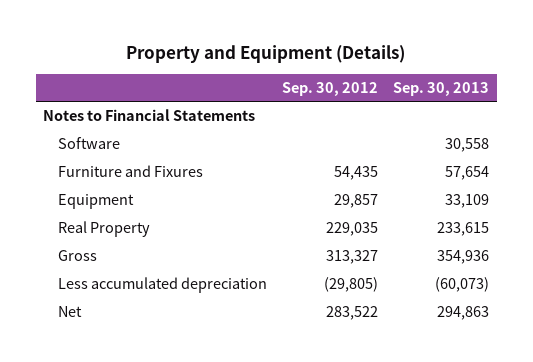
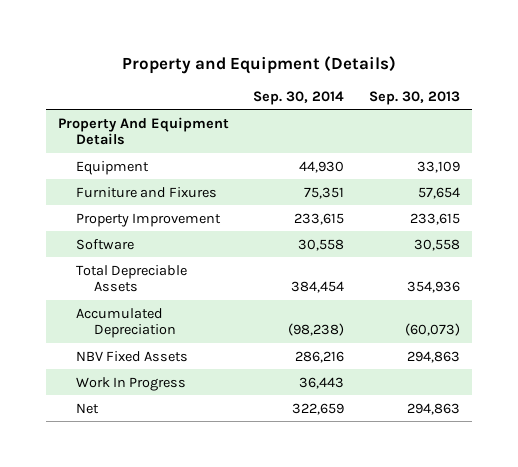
- | Sep. 30, 2012 | Sep. 30, 2013
+ | Sep. 30, 2014 | Sep. 30, 2013
- Notes to Financial Statements
+ Property And Equipment Details
- Real Property | 229,035 | 233,615
- Gross | 313,327 | 354,936
- Less accumulated depreciation | (29,805) | (60,073)
moved down: Furniture and Fixures | 75,351 | 57,654
+ Property Improvement | 233,615 | 233,615
moved down: Software | 30,558 | 30,558
+ Total Depreciable Assets | 384,454 | 354,936
+ Accumulated Depreciation | (98,238) | (60,073)
+ NBV Fixed Assets | 286,216 | 294,863
+ Work In Progress | 36,443 |

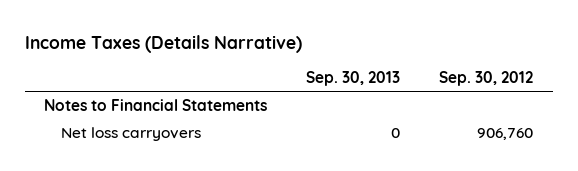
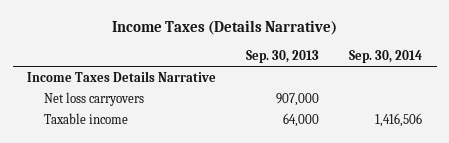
- | Sep. 30, 2013 | Sep. 30, 2012
+ | Sep. 30, 2013 | Sep. 30, 2014
- Notes to Financial Statements
- Net loss carryovers | 0 | 906,760
+ Income Taxes Details Narrative
+ Net loss carryovers | 907,000 |
+ Taxable income | 64,000 | 1,416,506

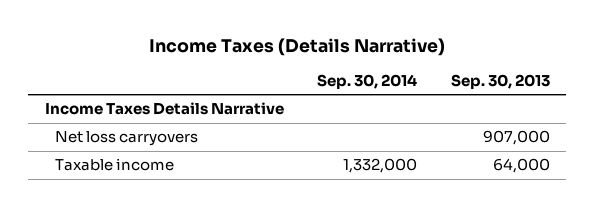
- | Sep. 30, 2013 | Sep. 30, 2014
+ | Sep. 30, 2014 | Sep. 30, 2013
- Taxable income | 64,000 | 1,416,506
+ Taxable income | 1,332,000 | 64,000

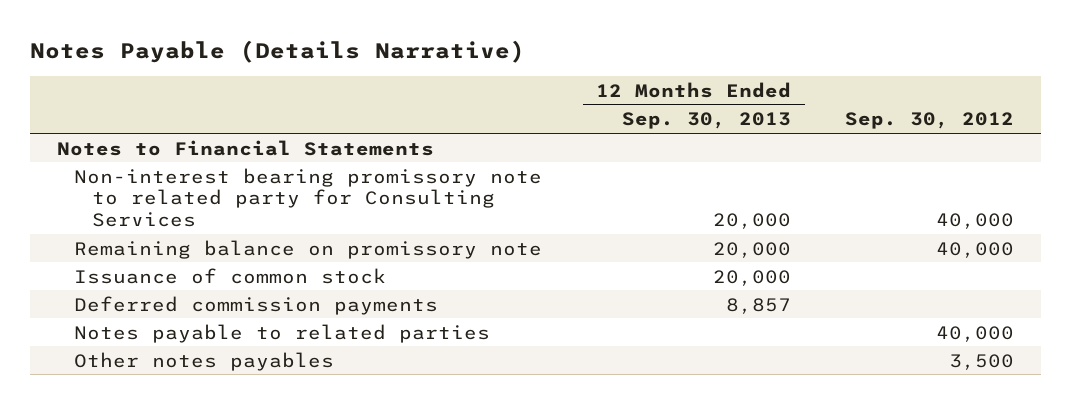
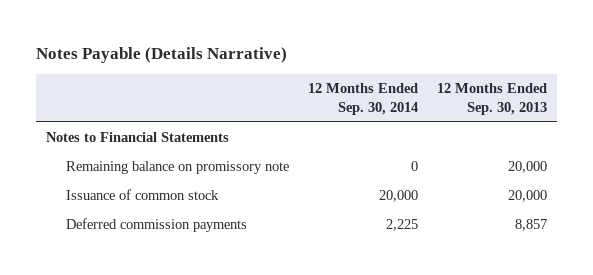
- | 12 Months Ended Sep. 30, 2013 | Sep. 30, 2012
+ | 12 Months Ended Sep. 30, 2014 | 12 Months Ended Sep. 30, 2013
- Non-interest bearing promissory note to related party for Consulting Services | 20,000 | 40,000
- Notes payable to related parties | | 40,000
- Other notes payables | | 3,500

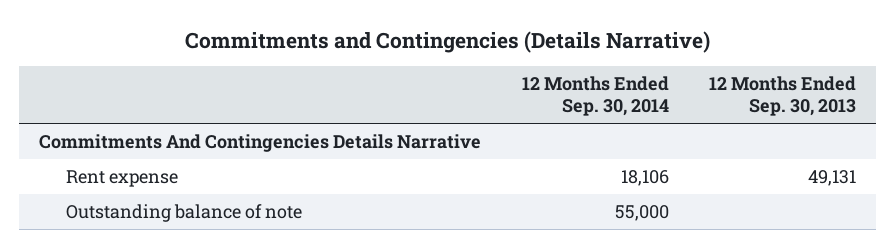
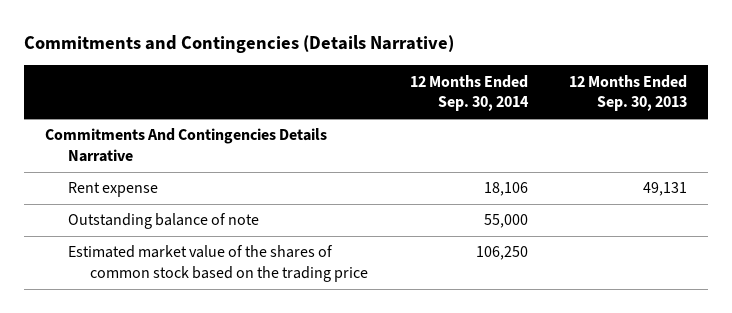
+ Estimated market value of the shares of common stock based on the trading price | 106,250 |

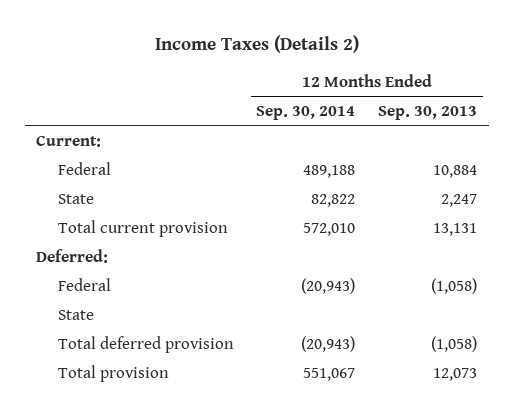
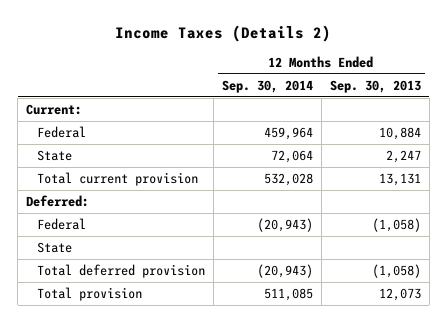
- Federal | 489,188 | 10,884
- State | 82,822 | 2,247
- Total current provision | 572,010 | 13,131
+ Federal | 459,964 | 10,884
+ State | 72,064 | 2,247
+ Total current provision | 532,028 | 13,131
- Total provision | 551,067 | 12,073
+ Total provision | 511,085 | 12,073

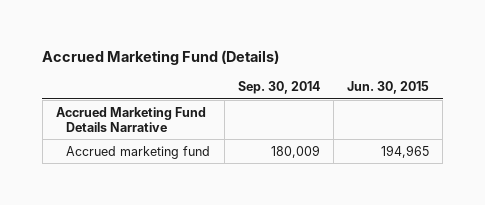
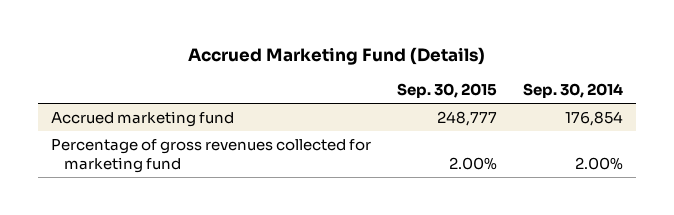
- | Sep. 30, 2014 | Jun. 30, 2015
+ | Sep. 30, 2015 | Sep. 30, 2014
- Accrued Marketing Fund Details Narrative
- Accrued marketing fund | 180,009 | 194,965
+ Accrued marketing fund | 248,777 | 176,854
+ Percentage of gross revenues collected for marketing fund | 2.00% | 2.00%

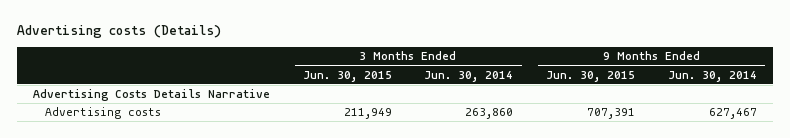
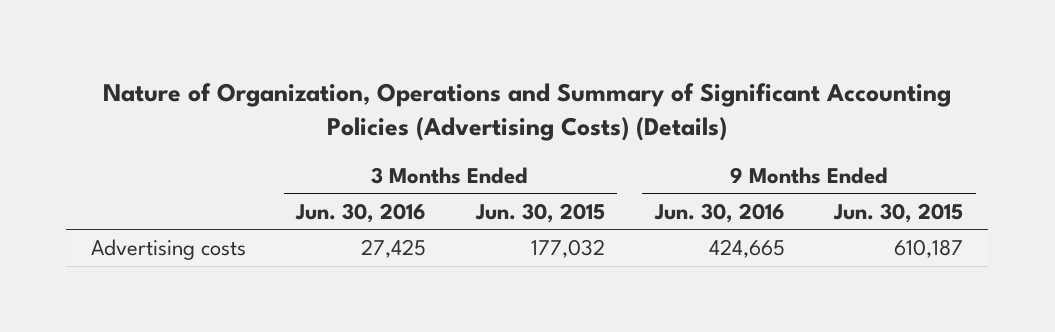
- Advertising costs (Details)
+ Nature of Organization, Operations and Summary of Significant Accounting Policies (Advertising Costs) (Details)
- | 3 Months Ended Jun. 30, 2015 | 3 Months Ended Jun. 30, 2014 | 9 Months Ended Jun. 30, 2015 | 9 Months Ended Jun. 30, 2014
+ | 3 Months Ended Jun. 30, 2016 | 3 Months Ended Jun. 30, 2015 | 9 Months Ended Jun. 30, 2016 | 9 Months Ended Jun. 30, 2015
- Advertising Costs Details Narrative
- Advertising costs | 211,949 | 263,860 | 707,391 | 627,467
+ Advertising costs | 27,425 | 177,032 | 424,665 | 610,187

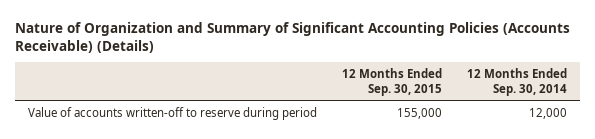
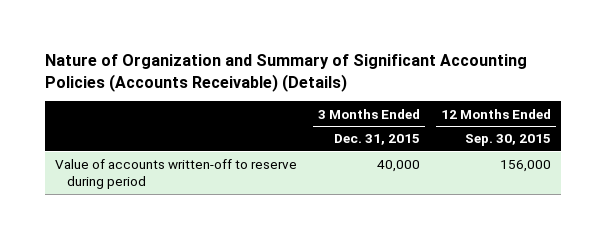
- | 12 Months Ended Sep. 30, 2015 | 12 Months Ended Sep. 30, 2014
+ | 3 Months Ended Dec. 31, 2015 | 12 Months Ended Sep. 30, 2015
- Value of accounts written-off to reserve during period | 155,000 | 12,000
+ Value of accounts written-off to reserve during period | 40,000 | 156,000

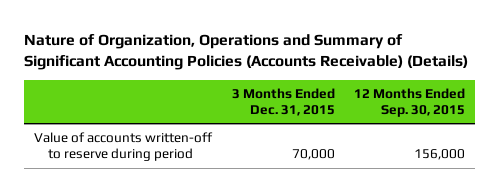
- Nature of Organization and Summary of Significant Accounting Policies (Accounts Receivable) (Details)
+ Nature of Organization, Operations and Summary of Significant Accounting Policies (Accounts Receivable) (Details)
- Value of accounts written-off to reserve during period | 40,000 | 156,000
+ Value of accounts written-off to reserve during period | 70,000 | 156,000

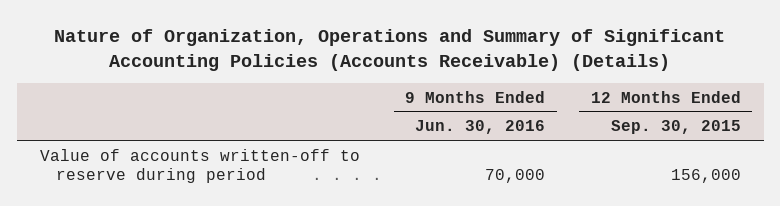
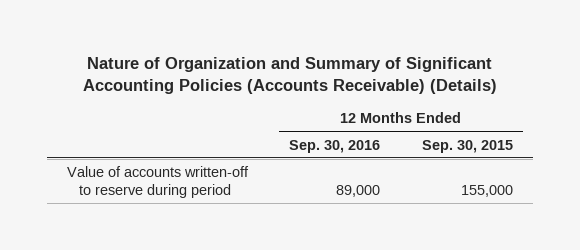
- Nature of Organization, Operations and Summary of Significant Accounting Policies (Accounts Receivable) (Details)
+ Nature of Organization and Summary of Significant Accounting Policies (Accounts Receivable) (Details)
- | 9 Months Ended Jun. 30, 2016 | 12 Months Ended Sep. 30, 2015
+ | 12 Months Ended Sep. 30, 2016 | 12 Months Ended Sep. 30, 2015
- Value of accounts written-off to reserve during period | 70,000 | 156,000
+ Value of accounts written-off to reserve during period | 89,000 | 155,000

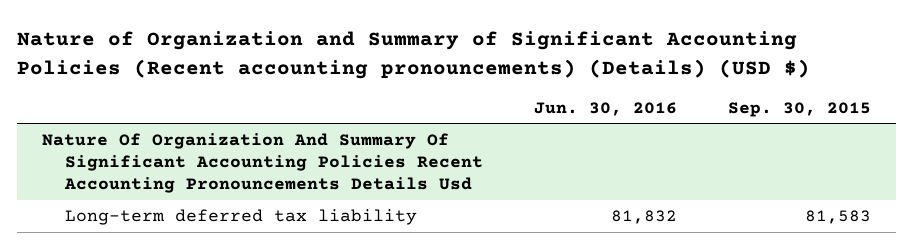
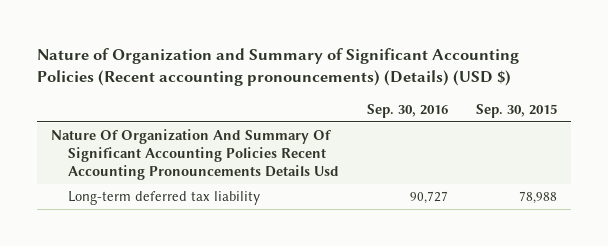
- | Jun. 30, 2016 | Sep. 30, 2015
+ | Sep. 30, 2016 | Sep. 30, 2015
- Long-term deferred tax liability | 81,832 | 81,583
+ Long-term deferred tax liability | 90,727 | 78,988

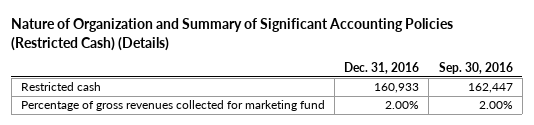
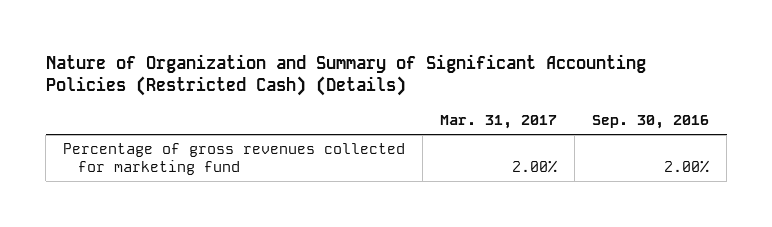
- | Dec. 31, 2016 | Sep. 30, 2016
+ | Mar. 31, 2017 | Sep. 30, 2016
- Restricted cash | 160,933 | 162,447

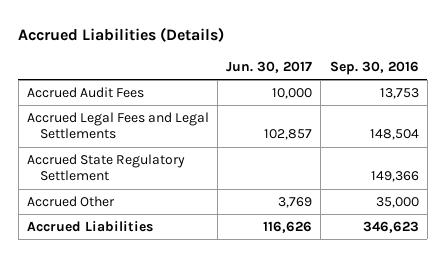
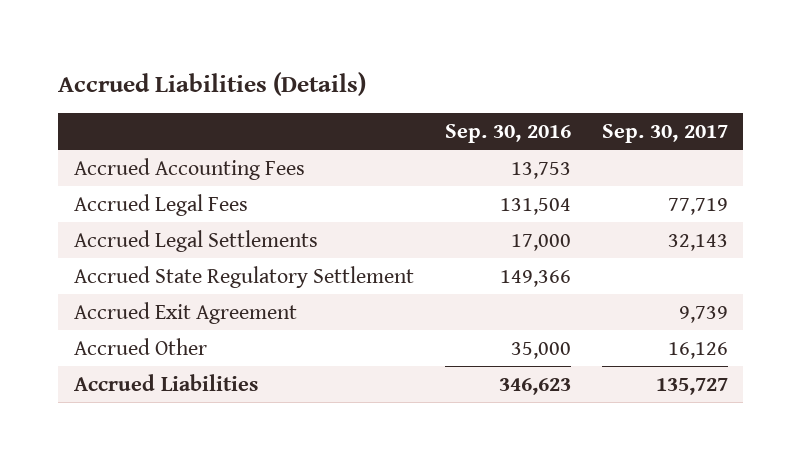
- | Jun. 30, 2017 | Sep. 30, 2016
+ | Sep. 30, 2016 | Sep. 30, 2017
- Accrued Audit Fees | 10,000 | 13,753
- Accrued Legal Fees and Legal Settlements | 102,857 | 148,504
+ Accrued Accounting Fees | 13,753 |
+ Accrued Legal Fees | 131,504 | 77,719
+ Accrued Legal Settlements | 17,000 | 32,143
+ Accrued Exit Agreement | | 9,739

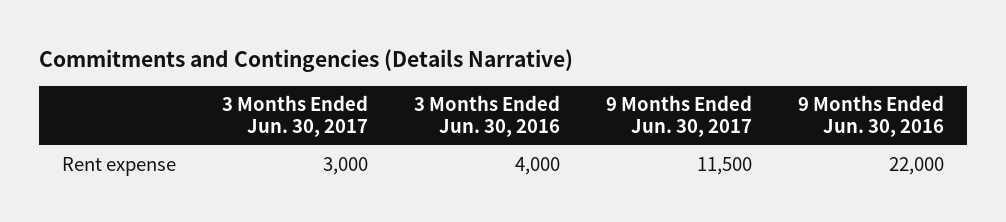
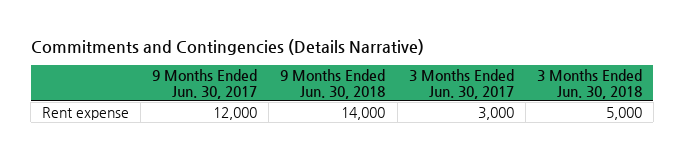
- | 3 Months Ended Jun. 30, 2017 | 3 Months Ended Jun. 30, 2016 | 9 Months Ended Jun. 30, 2017 | 9 Months Ended Jun. 30, 2016
+ | 9 Months Ended Jun. 30, 2017 | 9 Months Ended Jun. 30, 2018 | 3 Months Ended Jun. 30, 2017 | 3 Months Ended Jun. 30, 2018
- Rent expense | 3,000 | 4,000 | 11,500 | 22,000
+ Rent expense | 12,000 | 14,000 | 3,000 | 5,000

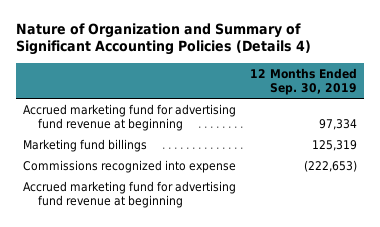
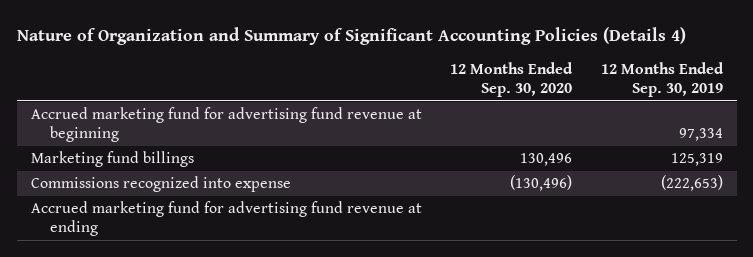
- | 12 Months Ended Sep. 30, 2019
+ | 12 Months Ended Sep. 30, 2020 | 12 Months Ended Sep. 30, 2019
- Accrued marketing fund for advertising fund revenue at beginning
+ Accrued marketing fund for advertising fund revenue at ending

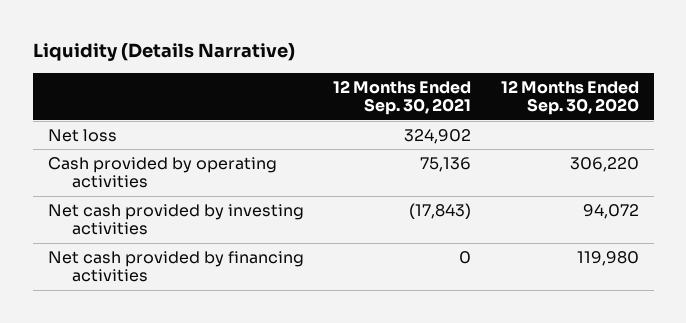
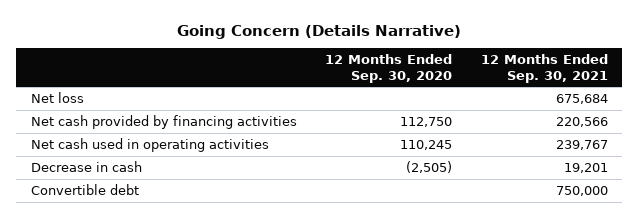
- Liquidity (Details Narrative)
+ Going Concern (Details Narrative)
- | 12 Months Ended Sep. 30, 2021 | 12 Months Ended Sep. 30, 2020
+ | 12 Months Ended Sep. 30, 2020 | 12 Months Ended Sep. 30, 2021
- Net loss | 324,902 |
- Cash provided by operating activities | 75,136 | 306,220
- Net cash provided by investing activities | (17,843) | 94,072
- Net cash provided by financing activities | 0 | 119,980
+ Net loss | | 675,684
+ Net cash provided by financing activities | 112,750 | 220,566
+ Net cash used in operating activities | 110,245 | 239,767
+ Decrease in cash | (2,505) | 19,201
+ Convertible debt | | 750,000

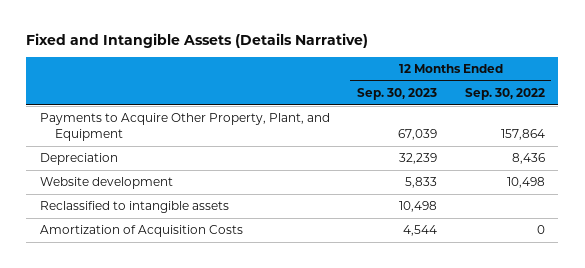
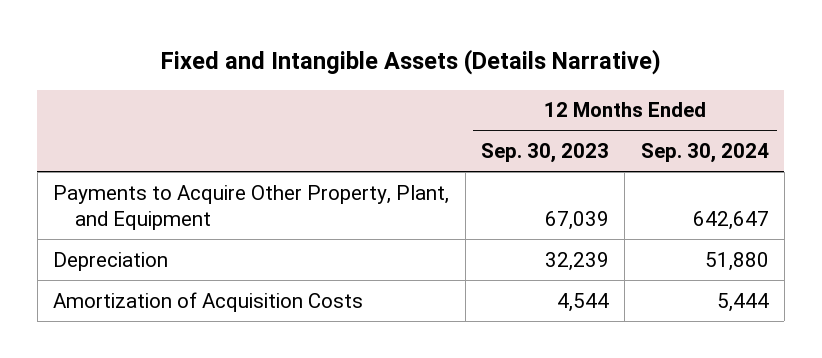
- | 12 Months Ended Sep. 30, 2023 | 12 Months Ended Sep. 30, 2022
+ | 12 Months Ended Sep. 30, 2023 | 12 Months Ended Sep. 30, 2024
- Website development | 5,833 | 10,498
- Reclassified to intangible assets | 10,498 |

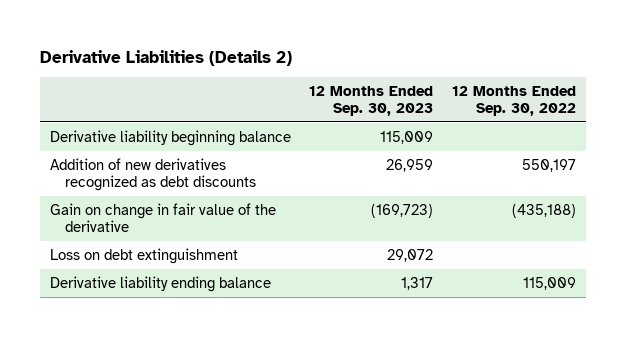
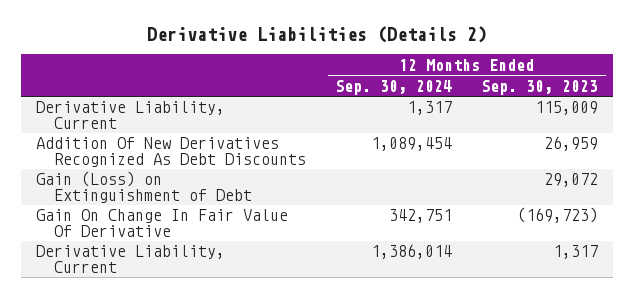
- | 12 Months Ended Sep. 30, 2023 | 12 Months Ended Sep. 30, 2022
+ | 12 Months Ended Sep. 30, 2024 | 12 Months Ended Sep. 30, 2023
- Derivative liability beginning balance | 115,009 |
- Addition of new derivatives recognized as debt discounts | 26,959 | 550,197
- Gain on change in fair value of the derivative | (169,723) | (435,188)
- Loss on debt extinguishment | 29,072 |
- Derivative liability ending balance | 1,317 | 115,009
+ Derivative Liability, Current | 1,317 | 115,009
+ Addition Of New Derivatives Recognized As Debt Discounts | 1,089,454 | 26,959
+ Gain (Loss) on Extinguishment of Debt | | 29,072
+ Gain On Change In Fair Value Of Derivative | 342,751 | (169,723)
+ Derivative Liability, Current | 1,386,014 | 1,317

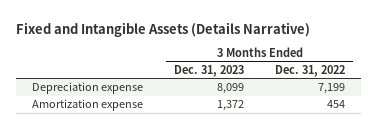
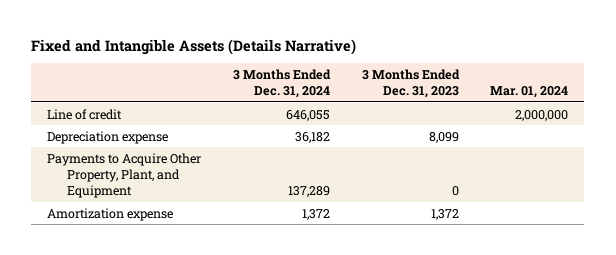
- | 3 Months Ended Dec. 31, 2023 | 3 Months Ended Dec. 31, 2022
+ | 3 Months Ended Dec. 31, 2024 | 3 Months Ended Dec. 31, 2023 | Mar. 01, 2024
+ Line of credit | 646,055 | | 2,000,000
+ Payments to Acquire Other Property, Plant, and Equipment | 137,289 | 0 |

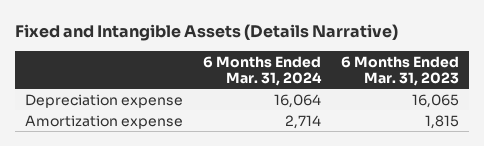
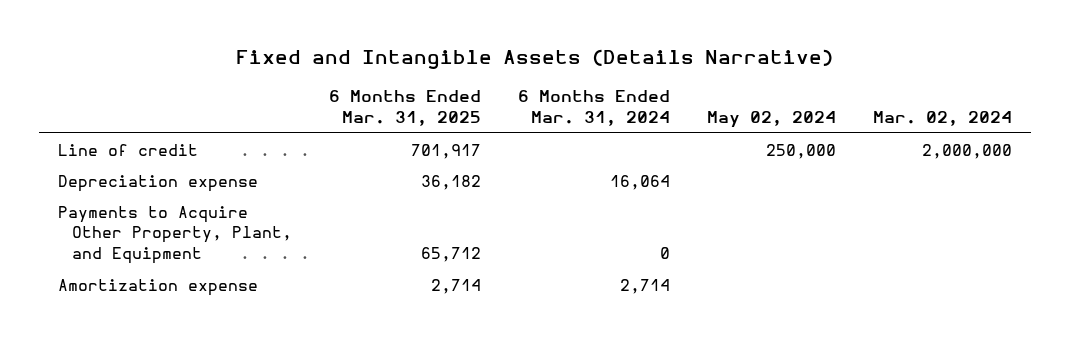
- | 6 Months Ended Mar. 31, 2024 | 6 Months Ended Mar. 31, 2023
+ | 6 Months Ended Mar. 31, 2025 | 6 Months Ended Mar. 31, 2024 | May 02, 2024 | Mar. 02, 2024
+ Line of credit | 701,917 | | 250,000 | 2,000,000
+ Payments to Acquire Other Property, Plant, and Equipment | 65,712 | 0 | |

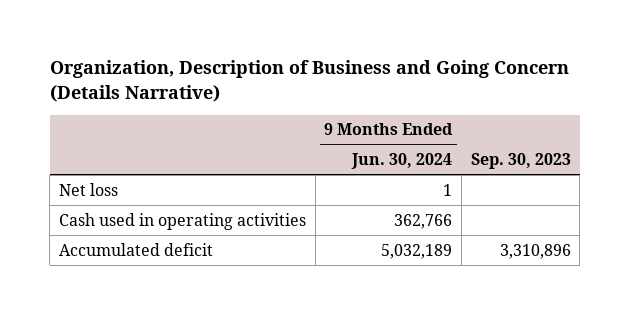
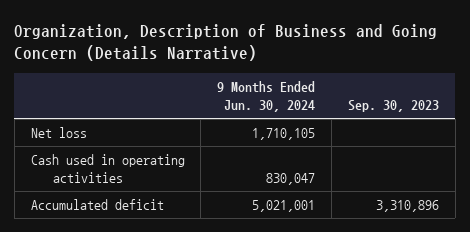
- Net loss | 1 |
- Cash used in operating activities | 362,766 |
- Accumulated deficit | 5,032,189 | 3,310,896
+ Net loss | 1,710,105 |
+ Cash used in operating activities | 830,047 |
+ Accumulated deficit | 5,021,001 | 3,310,896

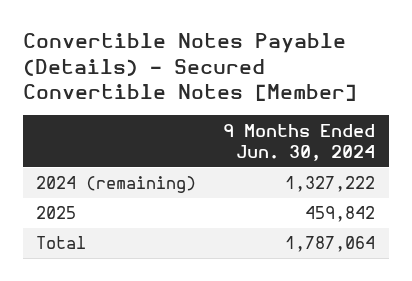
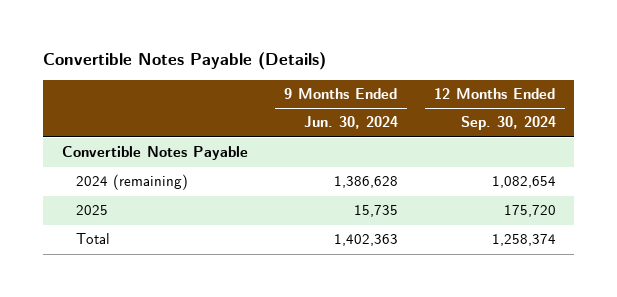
- Convertible Notes Payable (Details) - Secured Convertible Notes [Member]
+ Convertible Notes Payable (Details)
- | 9 Months Ended Jun. 30, 2024
+ | 9 Months Ended Jun. 30, 2024 | 12 Months Ended Sep. 30, 2024
- 2024 (remaining) | 1,327,222
- 2025 | 459,842
- Total | 1,787,064
+ Convertible Notes Payable
+ 2024 (remaining) | 1,386,628 | 1,082,654
+ 2025 | 15,735 | 175,720
+ Total | 1,402,363 | 1,258,374

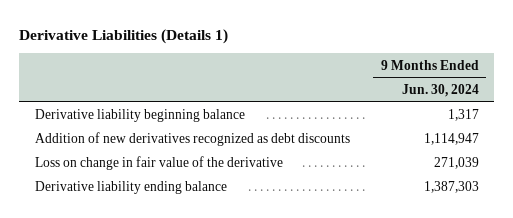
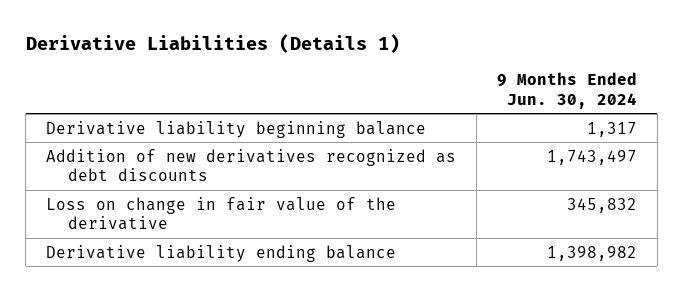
- Addition of new derivatives recognized as debt discounts | 1,114,947
- Loss on change in fair value of the derivative | 271,039
- Derivative liability ending balance | 1,387,303
+ Addition of new derivatives recognized as debt discounts | 1,743,497
+ Loss on change in fair value of the derivative | 345,832
+ Derivative liability ending balance | 1,398,982

